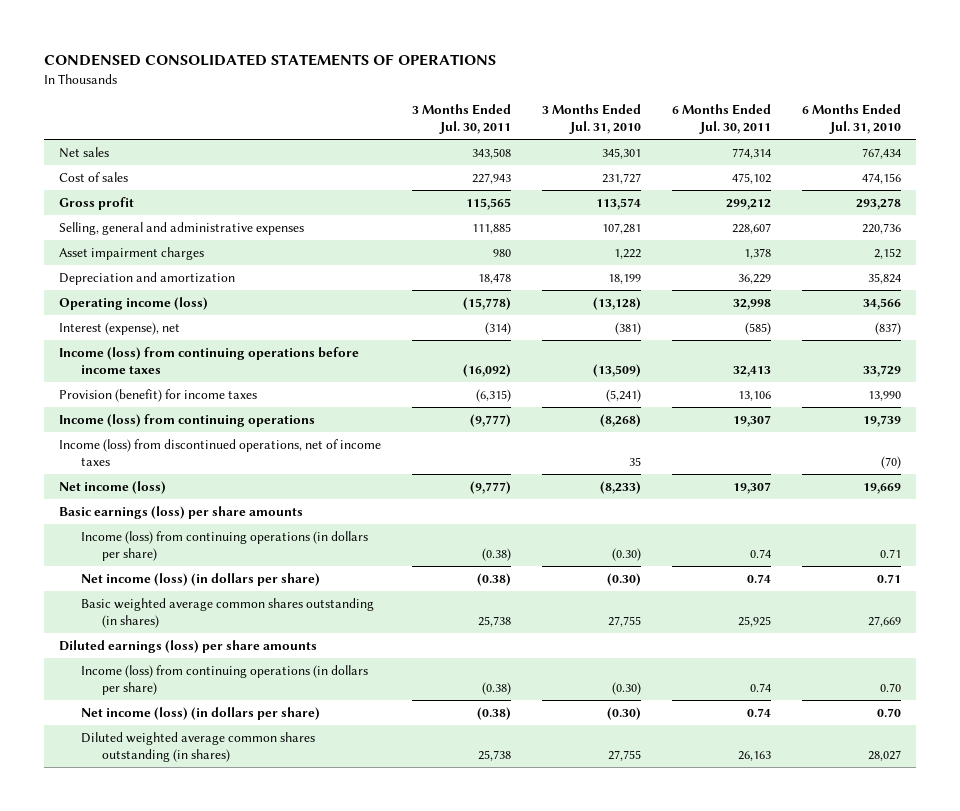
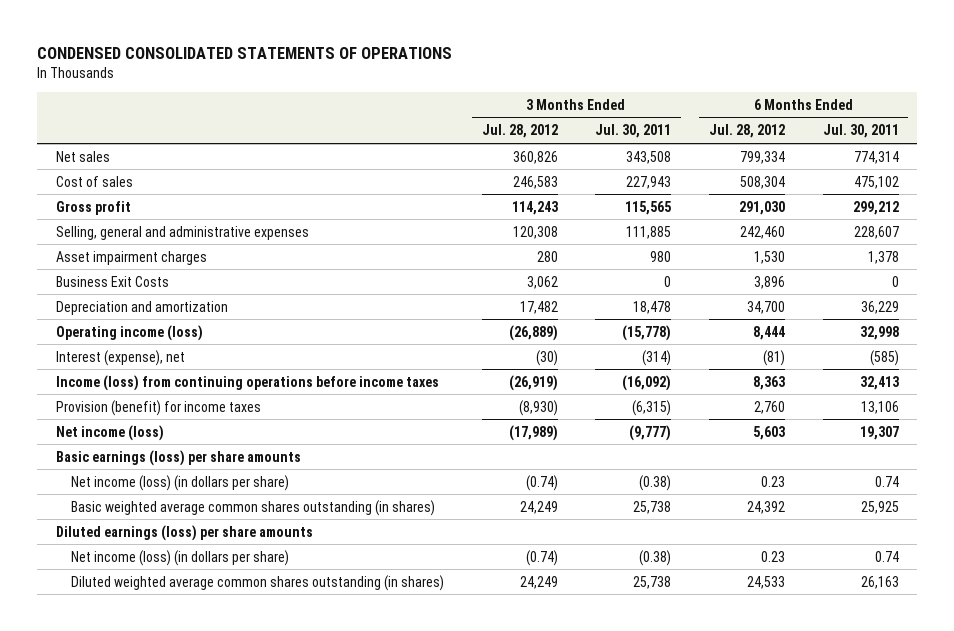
- | 3 Months Ended Jul. 30, 2011 | 3 Months Ended Jul. 31, 2010 | 6 Months Ended Jul. 30, 2011 | 6 Months Ended Jul. 31, 2010
+ | 3 Months Ended Jul. 28, 2012 | 3 Months Ended Jul. 30, 2011 | 6 Months Ended Jul. 28, 2012 | 6 Months Ended Jul. 30, 2011
+ Business Exit Costs | 3,062 | 0 | 3,896 | 0
- Income (loss) from continuing operations | (9,777) | (8,268) | 19,307 | 19,739
- Income (loss) from discontinued operations, net of income taxes | | 35 | | (70)
- Income (loss) from continuing operations (in dollars per share) | (0.38) | (0.30) | 0.74 | 0.71
- Income (loss) from continuing operations (in dollars per share) | (0.38) | (0.30) | 0.74 | 0.70

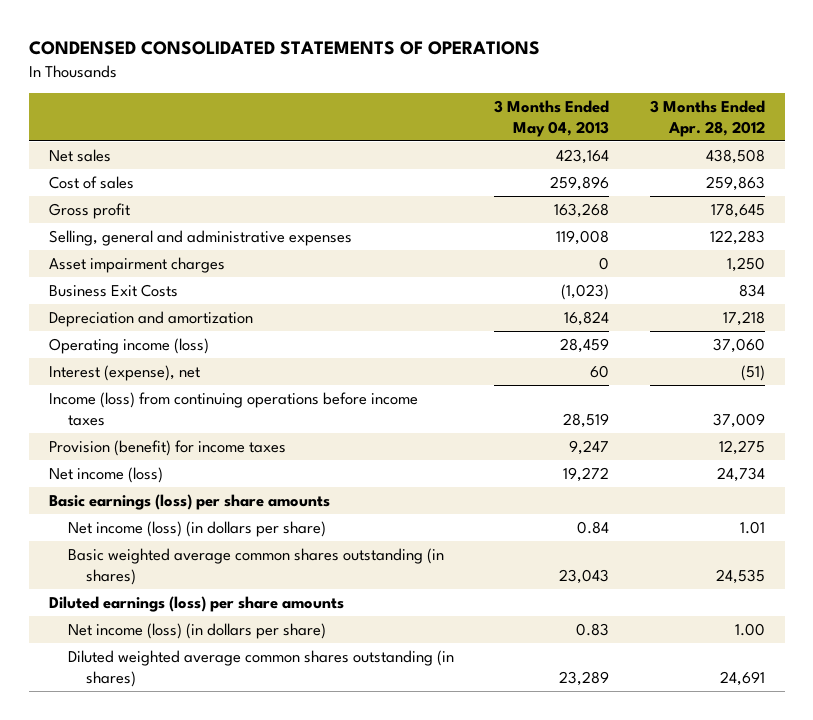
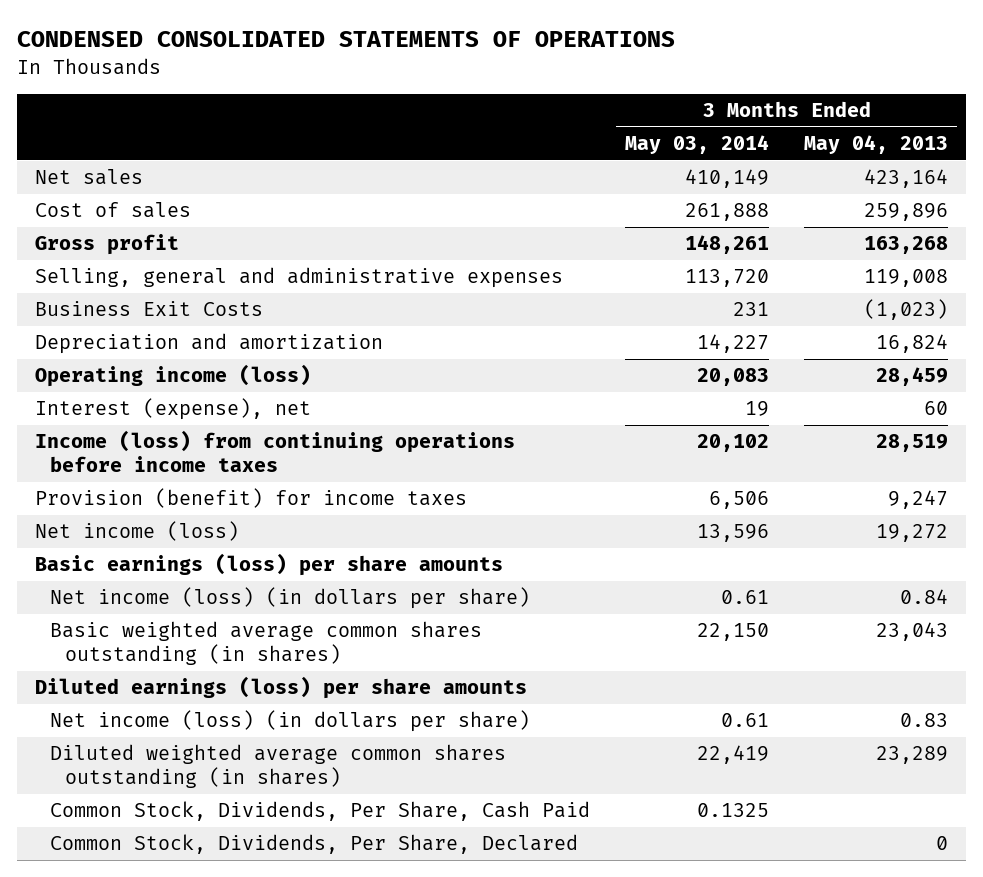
- | 3 Months Ended May 04, 2013 | 3 Months Ended Apr. 28, 2012
+ | 3 Months Ended May 03, 2014 | 3 Months Ended May 04, 2013
- Asset impairment charges | 0 | 1,250
+ Common Stock, Dividends, Per Share, Cash Paid | 0.1325 |
+ Common Stock, Dividends, Per Share, Declared | | 0

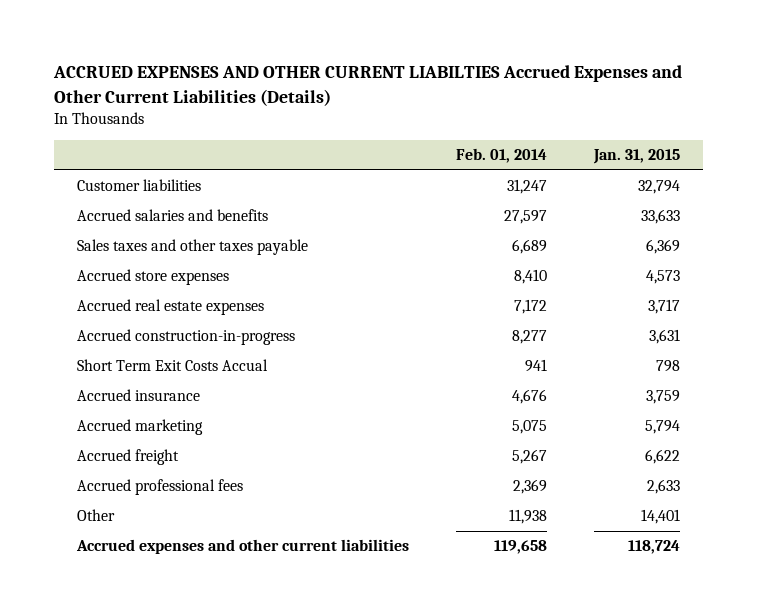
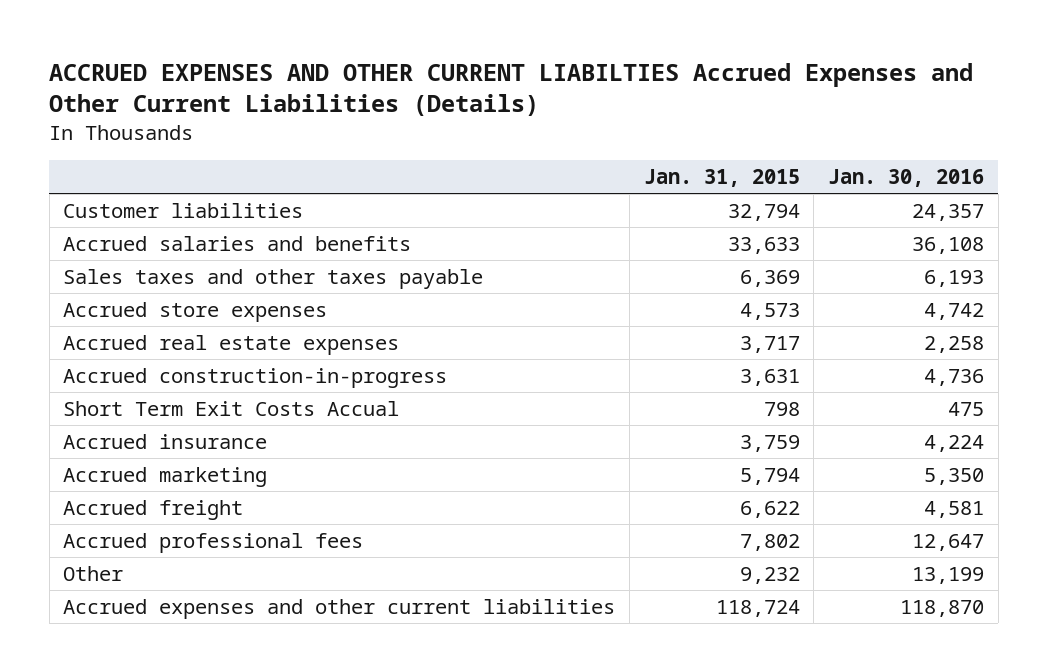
- | Feb. 01, 2014 | Jan. 31, 2015
+ | Jan. 31, 2015 | Jan. 30, 2016
- Accrued professional fees | 2,369 | 2,633
- Other | 11,938 | 14,401
+ Accrued professional fees | 7,802 | 12,647
+ Other | 9,232 | 13,199

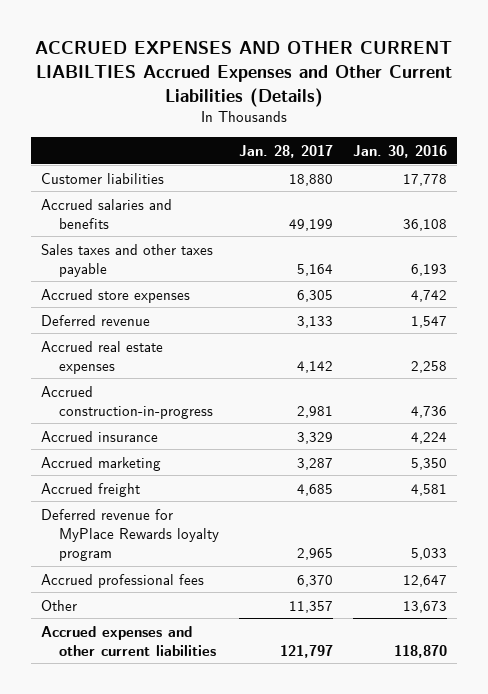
- | Jan. 31, 2015 | Jan. 30, 2016
+ | Jan. 28, 2017 | Jan. 30, 2016
- Customer liabilities | 32,794 | 24,357
+ Customer liabilities | 18,880 | 17,778
+ Deferred revenue | 3,133 | 1,547
- Short Term Exit Costs Accual | 798 | 475
+ Deferred revenue for MyPlace Rewards loyalty program | 2,965 | 5,033
- Other | 9,232 | 13,199
+ Other | 11,357 | 13,673

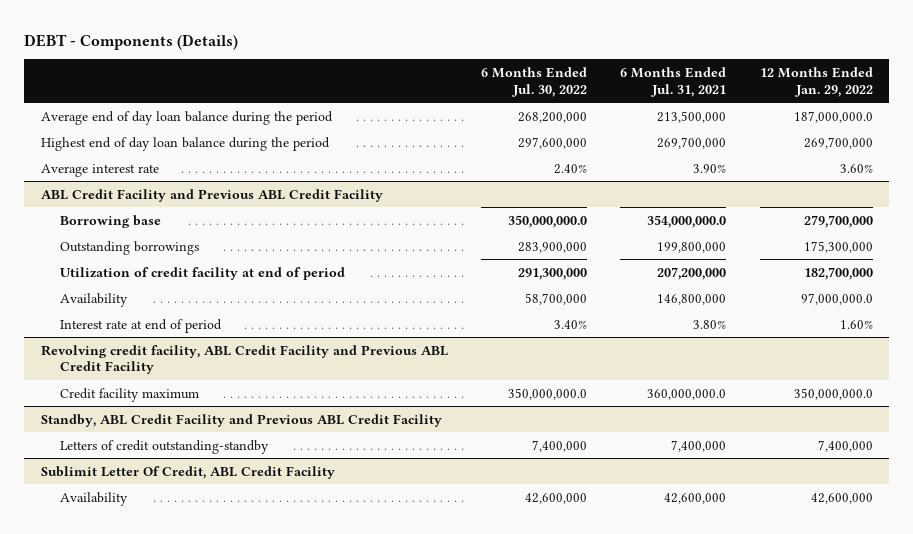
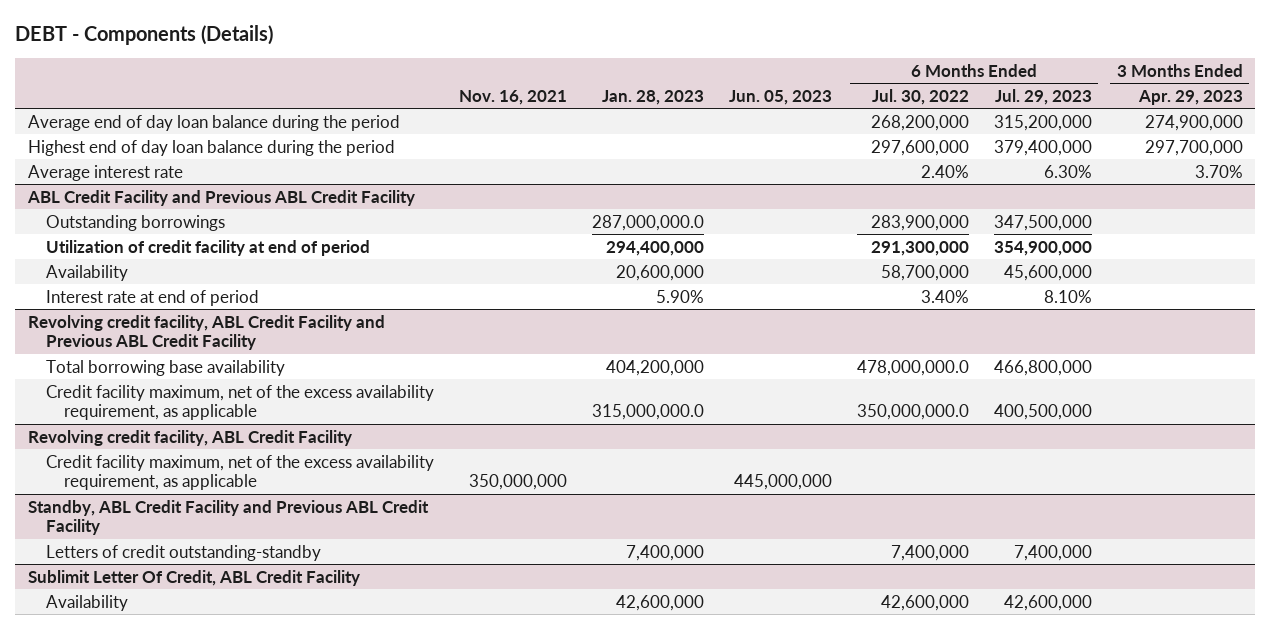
- | 6 Months Ended Jul. 30, 2022 | 6 Months Ended Jul. 31, 2021 | 12 Months Ended Jan. 29, 2022
+ | Nov. 16, 2021 | Jan. 28, 2023 | Jun. 05, 2023 | 6 Months Ended Jul. 30, 2022 | 6 Months Ended Jul. 29, 2023 | 3 Months Ended Apr. 29, 2023
@ ABL Credit Facility and Previous ABL Credit Facility
- Borrowing base | 350,000,000.0 | 354,000,000.0 | 279,700,000
@ Revolving credit facility, ABL Credit Facility and Previous ABL Credit Facility
- Credit facility maximum | 350,000,000.0 | 360,000,000.0 | 350,000,000.0
+ Total borrowing base availability | | 404,200,000 | | 478,000,000.0 | 466,800,000 |
+ Credit facility maximum, net of the excess availability requirement, as applicable | | 315,000,000.0 | | 350,000,000.0 | 400,500,000 |
+ Revolving credit facility, ABL Credit Facility
+ Credit facility maximum, net of the excess availability requirement, as applicable | 350,000,000 | | 445,000,000 | | |

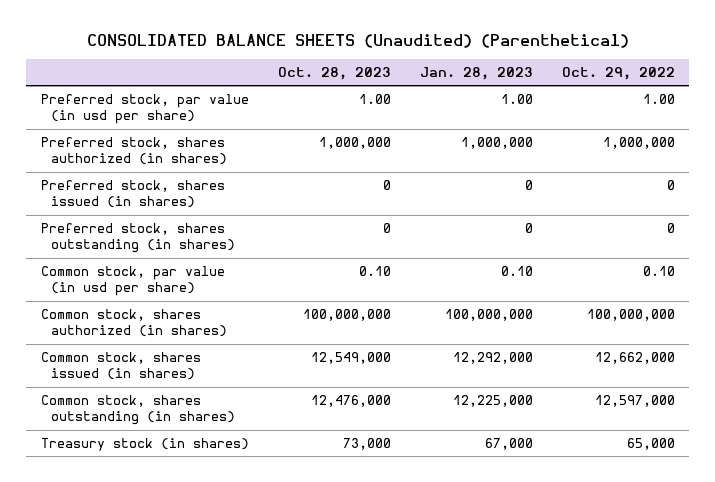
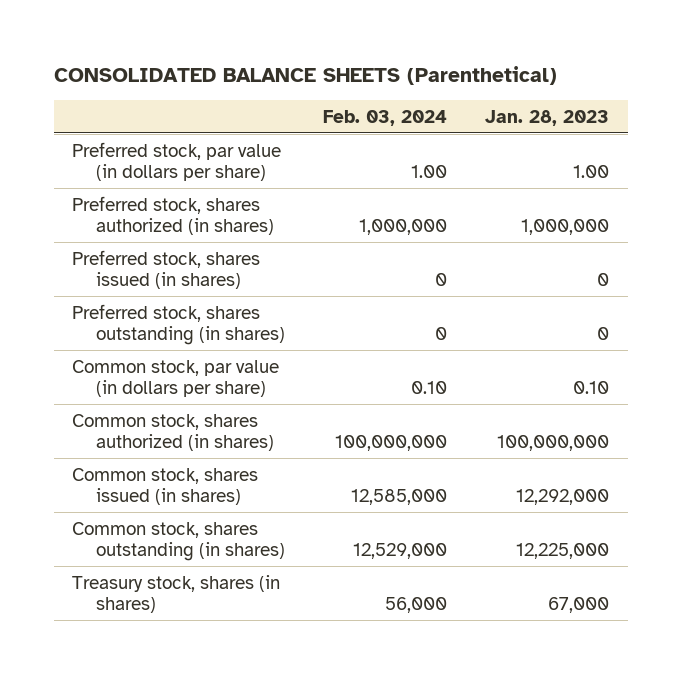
- CONSOLIDATED BALANCE SHEETS (Unaudited) (Parenthetical)
+ CONSOLIDATED BALANCE SHEETS (Parenthetical)
- | Oct. 28, 2023 | Jan. 28, 2023 | Oct. 29, 2022
+ | Feb. 03, 2024 | Jan. 28, 2023
- Preferred stock, par value (in usd per share) | 1.00 | 1.00 | 1.00
+ Preferred stock, par value (in dollars per share) | 1.00 | 1.00
- Common stock, par value (in usd per share) | 0.10 | 0.10 | 0.10
+ Common stock, par value (in dollars per share) | 0.10 | 0.10
- Treasury stock (in shares) | 73,000 | 67,000 | 65,000
+ Treasury stock, shares (in shares) | 56,000 | 67,000

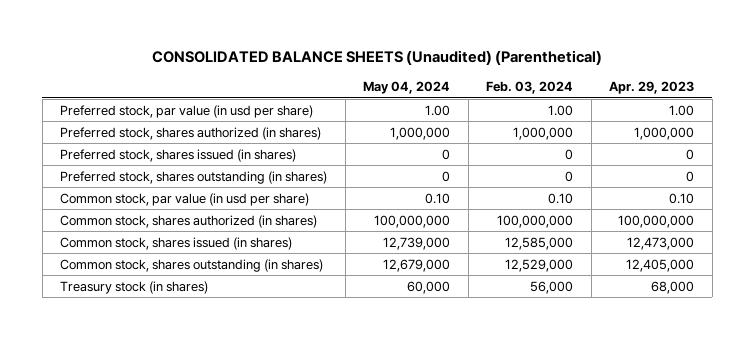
- CONSOLIDATED BALANCE SHEETS (Parenthetical)
+ CONSOLIDATED BALANCE SHEETS (Unaudited) (Parenthetical)
- | Feb. 03, 2024 | Jan. 28, 2023
+ | May 04, 2024 | Feb. 03, 2024 | Apr. 29, 2023
- Preferred stock, par value (in dollars per share) | 1.00 | 1.00
+ Preferred stock, par value (in usd per share) | 1.00 | 1.00 | 1.00
- Common stock, par value (in dollars per share) | 0.10 | 0.10
+ Common stock, par value (in usd per share) | 0.10 | 0.10 | 0.10
- Treasury stock, shares (in shares) | 56,000 | 67,000
+ Treasury stock (in shares) | 60,000 | 56,000 | 68,000

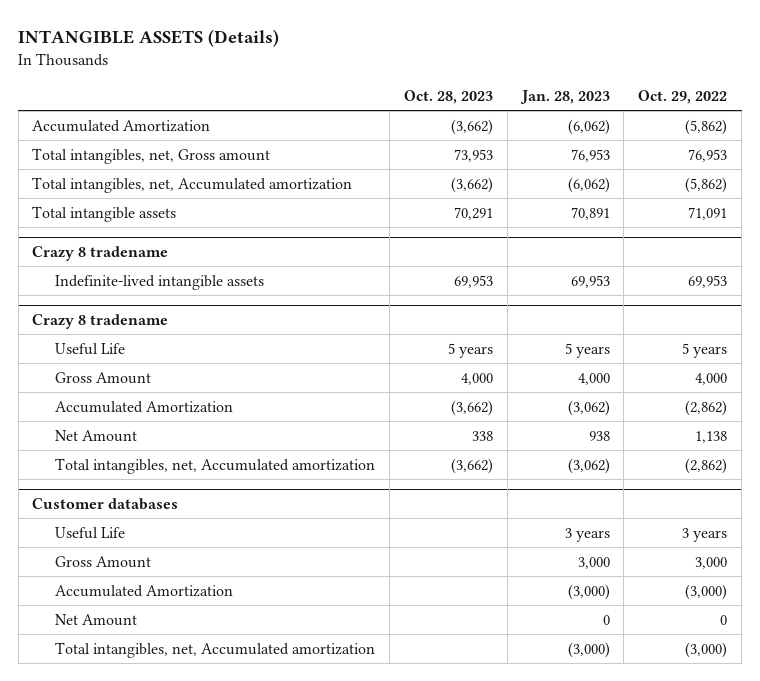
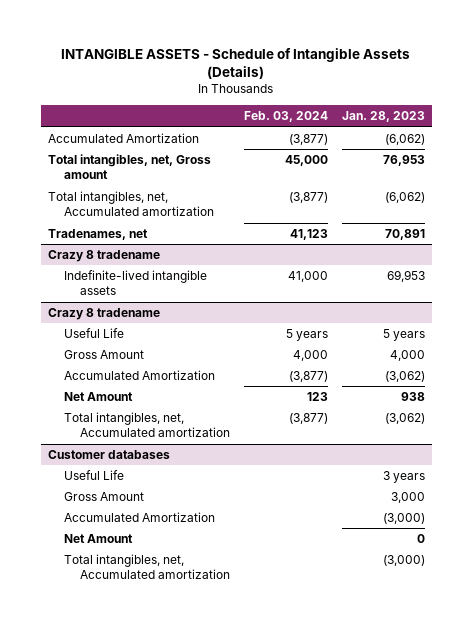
- INTANGIBLE ASSETS (Details)
+ INTANGIBLE ASSETS - Schedule of Intangible Assets (Details)
- | Oct. 28, 2023 | Jan. 28, 2023 | Oct. 29, 2022
+ | Feb. 03, 2024 | Jan. 28, 2023
- Total intangible assets | 70,291 | 70,891 | 71,091
+ Tradenames, net | 41,123 | 70,891

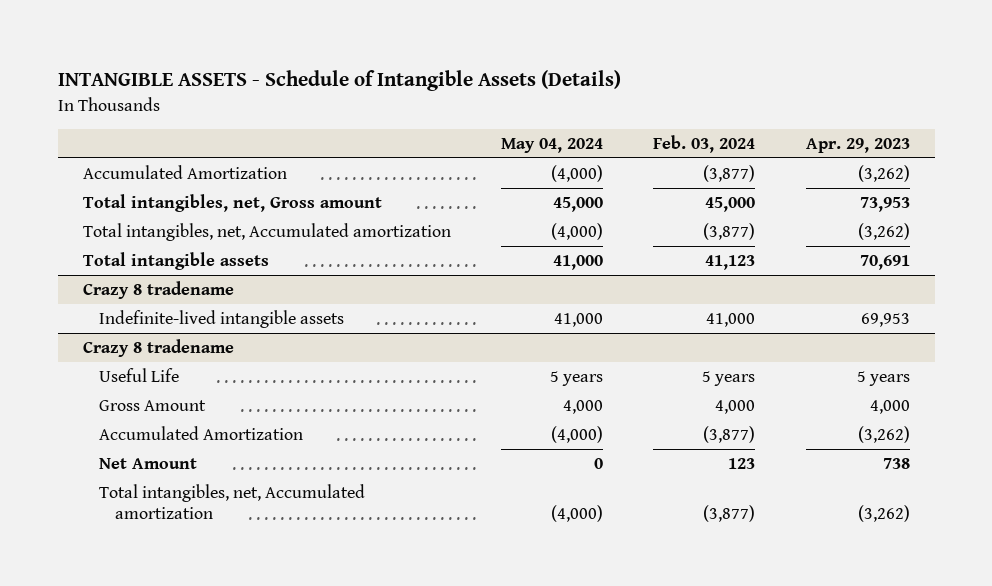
- | Feb. 03, 2024 | Jan. 28, 2023
+ | May 04, 2024 | Feb. 03, 2024 | Apr. 29, 2023
- Tradenames, net | 41,123 | 70,891
+ Total intangible assets | 41,000 | 41,123 | 70,691
- Customer databases
- Useful Life | | 3 years
- Gross Amount | | 3,000
- Accumulated Amortization | | (3,000)
- Net Amount | | 0
- Total intangibles, net, Accumulated amortization | | (3,000)

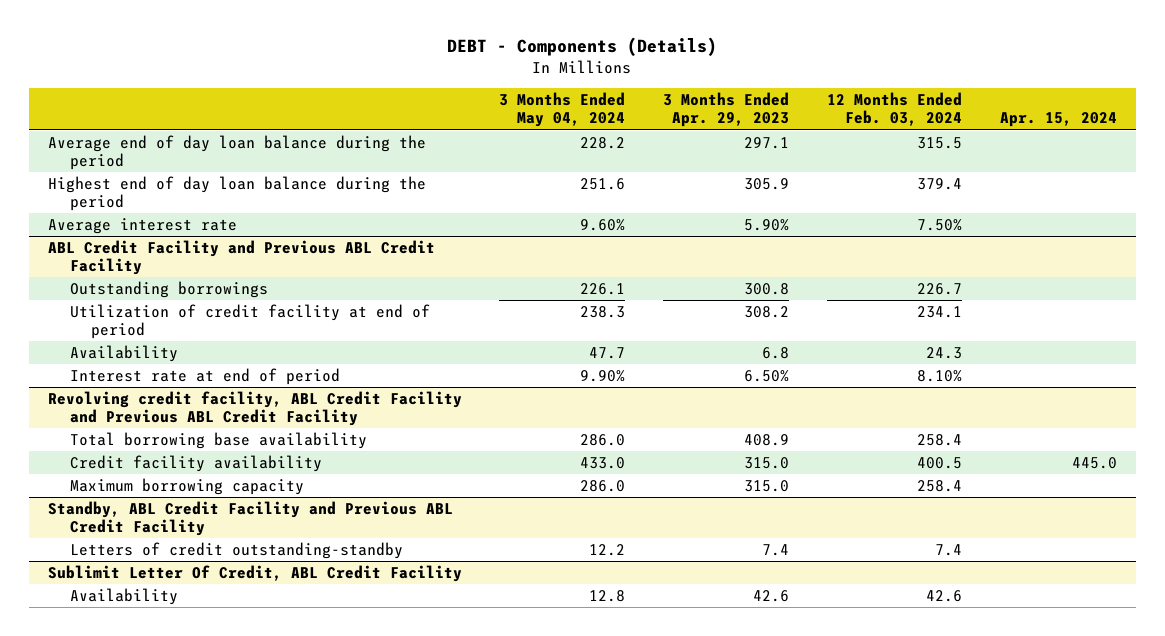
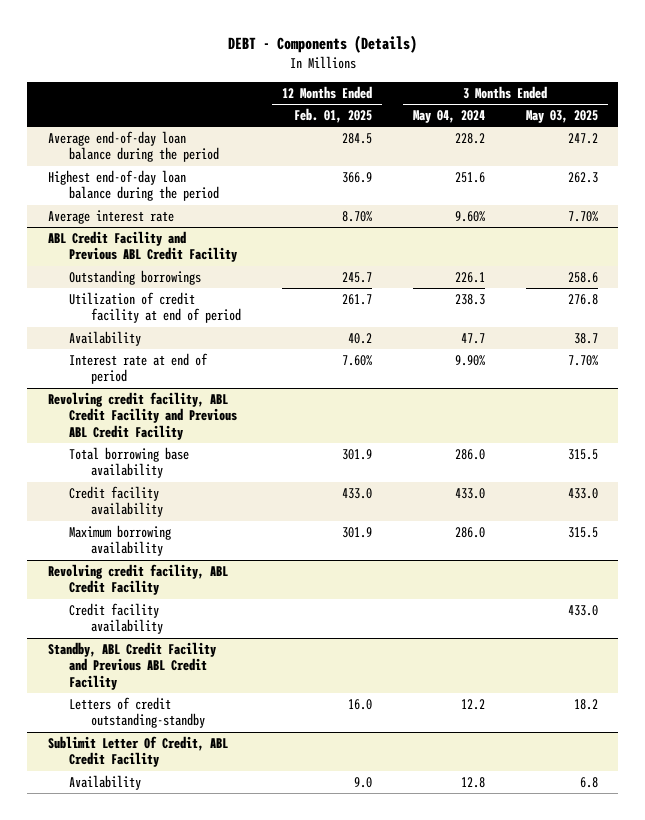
- | 3 Months Ended May 04, 2024 | 3 Months Ended Apr. 29, 2023 | 12 Months Ended Feb. 03, 2024 | Apr. 15, 2024
+ | 12 Months Ended Feb. 01, 2025 | 3 Months Ended May 04, 2024 | 3 Months Ended May 03, 2025
- Average end of day loan balance during the period | 228.2 | 297.1 | 315.5 |
- Highest end of day loan balance during the period | 251.6 | 305.9 | 379.4 |
+ Average end-of-day loan balance during the period | 284.5 | 228.2 | 247.2
+ Highest end-of-day loan balance during the period | 366.9 | 251.6 | 262.3
@ Revolving credit facility, ABL Credit Facility and Previous ABL Credit Facility
- Maximum borrowing capacity | 286.0 | 315.0 | 258.4 |
+ Maximum borrowing availability | 301.9 | 286.0 | 315.5
+ Revolving credit facility, ABL Credit Facility
+ Credit facility availability | | | 433.0

